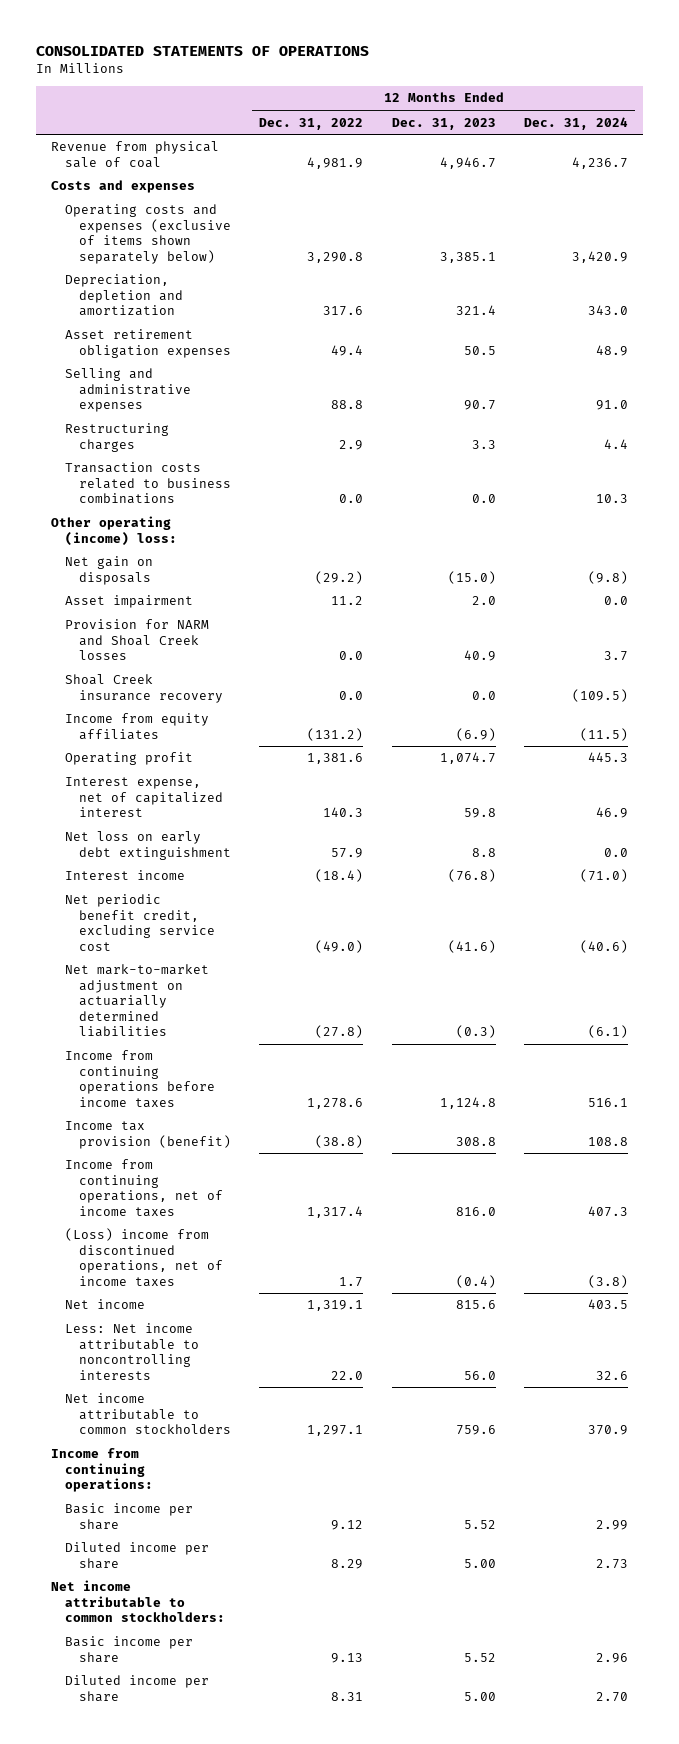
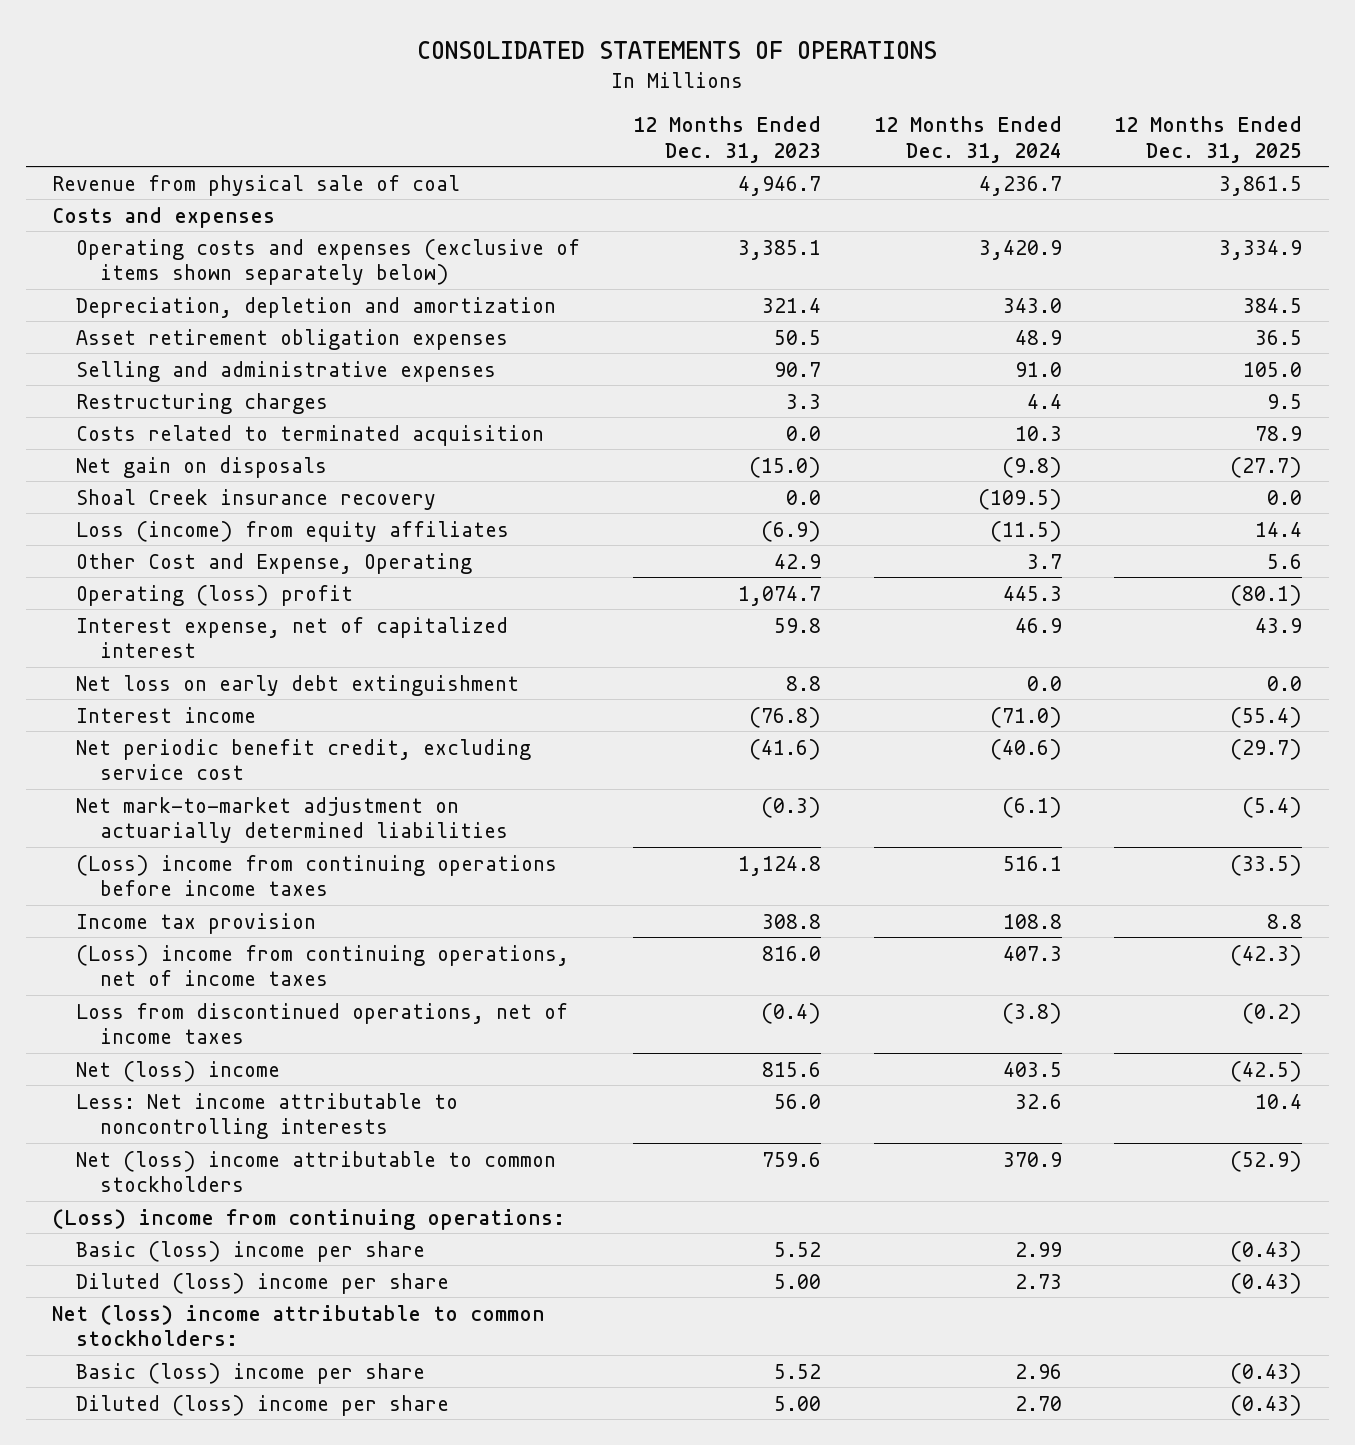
- | 12 Months Ended Dec. 31, 2022 | 12 Months Ended Dec. 31, 2023 | 12 Months Ended Dec. 31, 2024
+ | 12 Months Ended Dec. 31, 2023 | 12 Months Ended Dec. 31, 2024 | 12 Months Ended Dec. 31, 2025
- Transaction costs related to business combinations | 0.0 | 0.0 | 10.3
- Other operating (income) loss:
+ Costs related to terminated acquisition | 0.0 | 10.3 | 78.9
- Asset impairment | 11.2 | 2.0 | 0.0
- Provision for NARM and Shoal Creek losses | 0.0 | 40.9 | 3.7
- Income from equity affiliates | (131.2) | (6.9) | (11.5)
- Operating profit | 1,381.6 | 1,074.7 | 445.3
+ Loss (income) from equity affiliates | (6.9) | (11.5) | 14.4
+ Other Cost and Expense, Operating | 42.9 | 3.7 | 5.6
+ Operating (loss) profit | 1,074.7 | 445.3 | (80.1)
- Income from continuing operations before income taxes | 1,278.6 | 1,124.8 | 516.1
- Income tax provision (benefit) | (38.8) | 308.8 | 108.8
- Income from continuing operations, net of income taxes | 1,317.4 | 816.0 | 407.3
- (Loss) income from discontinued operations, net of income taxes | 1.7 | (0.4) | (3.8)
- Net income | 1,319.1 | 815.6 | 403.5
+ (Loss) income from continuing operations before income taxes | 1,124.8 | 516.1 | (33.5)
+ Income tax provision | 308.8 | 108.8 | 8.8
+ (Loss) income from continuing operations, net of income taxes | 816.0 | 407.3 | (42.3)
+ Loss from discontinued operations, net of income taxes | (0.4) | (3.8) | (0.2)
+ Net (loss) income | 815.6 | 403.5 | (42.5)
- Net income attributable to common stockholders | 1,297.1 | 759.6 | 370.9
- Income from continuing operations:
- Basic income per share | 9.12 | 5.52 | 2.99
- Diluted income per share | 8.29 | 5.00 | 2.73
- Net income attributable to common stockholders:
- Basic income per share | 9.13 | 5.52 | 2.96
- Diluted income per share | 8.31 | 5.00 | 2.70
+ Net (loss) income attributable to common stockholders | 759.6 | 370.9 | (52.9)
+ (Loss) income from continuing operations:
+ Basic (loss) income per share | 5.52 | 2.99 | (0.43)
+ Diluted (loss) income per share | 5.00 | 2.73 | (0.43)
+ Net (loss) income attributable to common stockholders:
+ Basic (loss) income per share | 5.52 | 2.96 | (0.43)
+ Diluted (loss) income per share | 5.00 | 2.70 | (0.43)

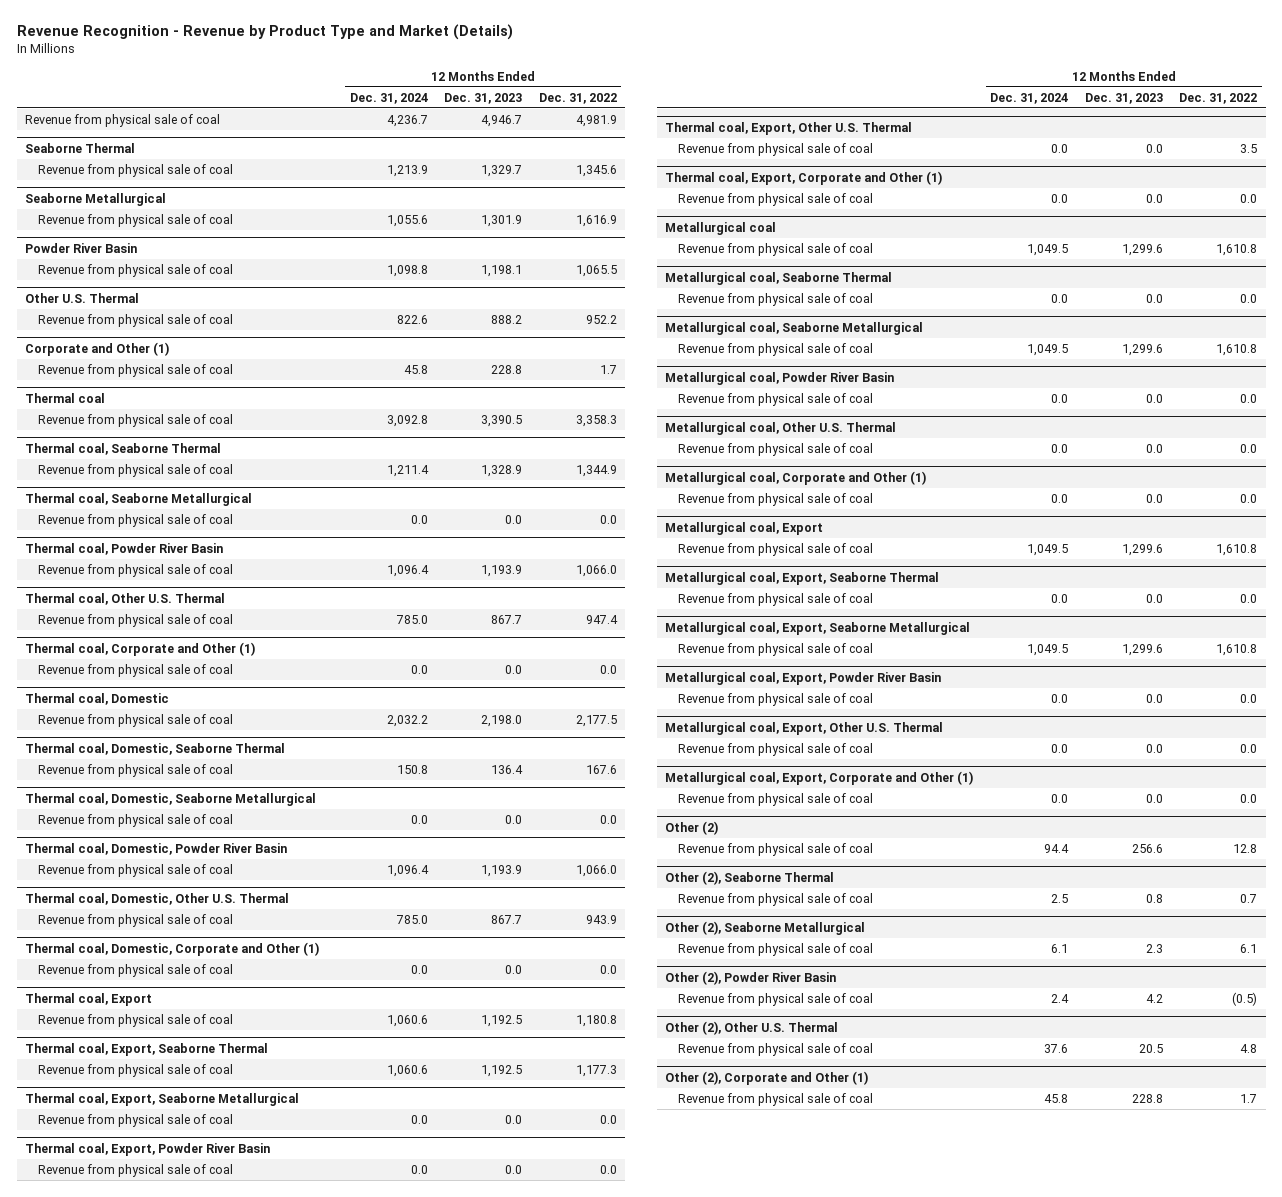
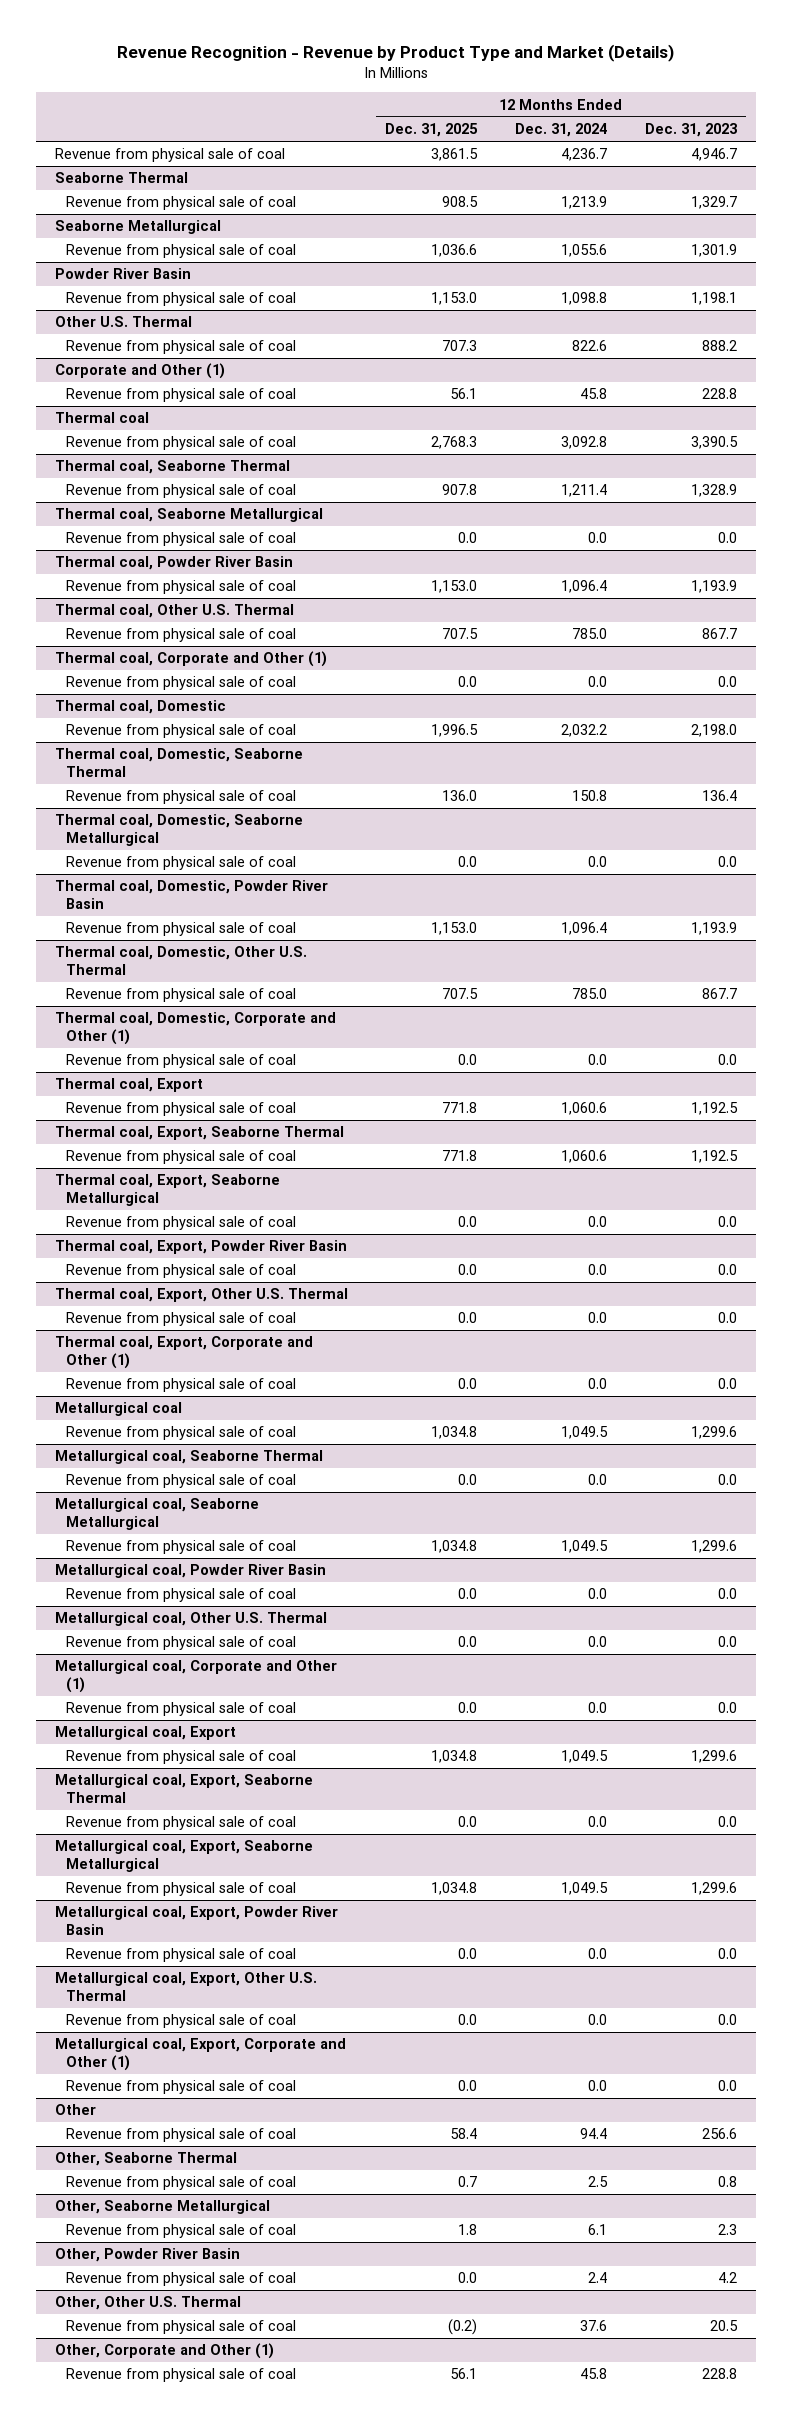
- | 12 Months Ended Dec. 31, 2024 | 12 Months Ended Dec. 31, 2023 | 12 Months Ended Dec. 31, 2022
+ | 12 Months Ended Dec. 31, 2025 | 12 Months Ended Dec. 31, 2024 | 12 Months Ended Dec. 31, 2023
- Other (2)
+ Other
- Other (2), Seaborne Thermal
+ Other, Seaborne Thermal
- Other (2), Seaborne Metallurgical
+ Other, Seaborne Metallurgical
- Other (2), Powder River Basin
+ Other, Powder River Basin
- Other (2), Other U.S. Thermal
+ Other, Other U.S. Thermal
- Other (2), Corporate and Other (1)
+ Other, Corporate and Other (1)

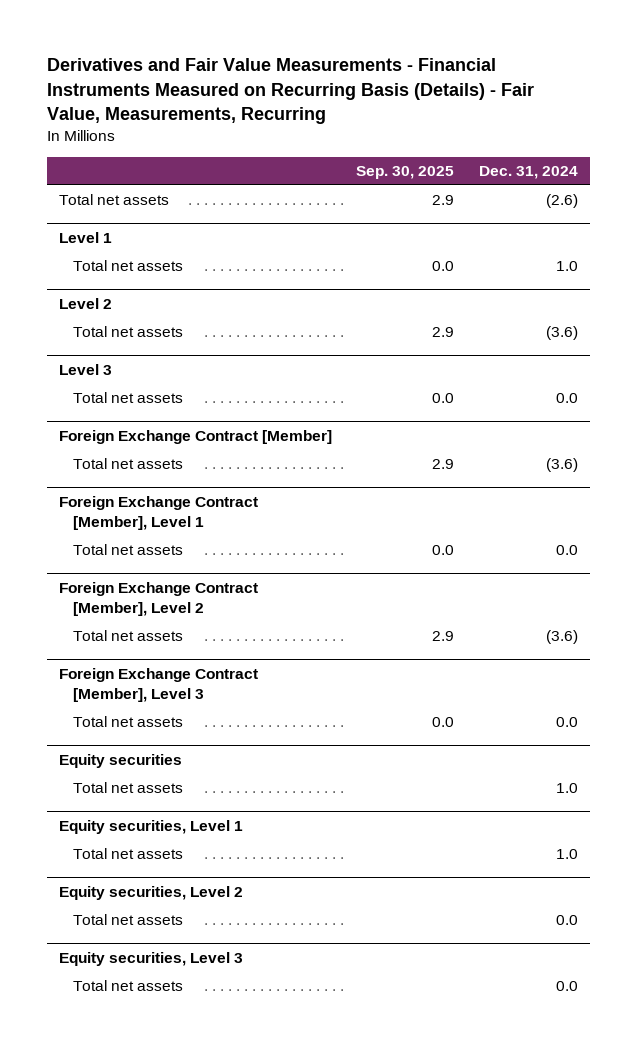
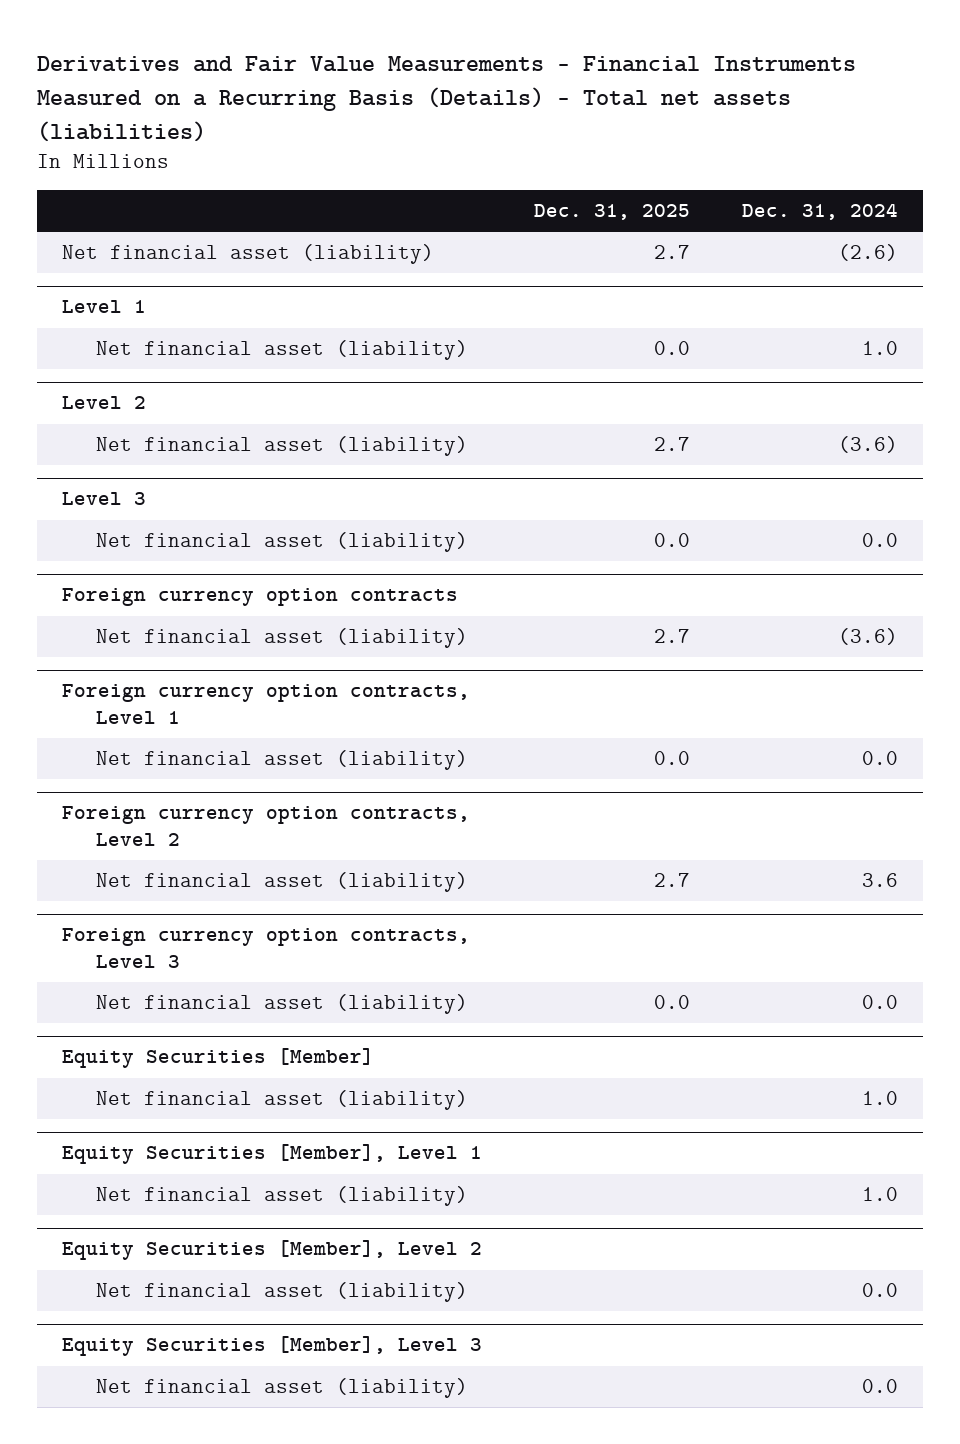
- Derivatives and Fair Value Measurements - Financial Instruments Measured on Recurring Basis (Details) - Fair Value, Measurements, Recurring
+ Derivatives and Fair Value Measurements - Financial Instruments Measured on a Recurring Basis (Details) - Total net assets (liabilities)
- | Sep. 30, 2025 | Dec. 31, 2024
+ | Dec. 31, 2025 | Dec. 31, 2024
- Total net assets | 2.9 | (2.6)
+ Net financial asset (liability) | 2.7 | (2.6)
@ Level 1
- Total net assets | 0.0 | 1.0
+ Net financial asset (liability) | 0.0 | 1.0
@ Level 2
- Total net assets | 2.9 | (3.6)
+ Net financial asset (liability) | 2.7 | (3.6)
@ Level 3
- Total net assets | 0.0 | 0.0
- Foreign Exchange Contract [Member]
- Total net assets | 2.9 | (3.6)
- Foreign Exchange Contract [Member], Level 1
- Total net assets | 0.0 | 0.0
- Foreign Exchange Contract [Member], Level 2
- Total net assets | 2.9 | (3.6)
- Foreign Exchange Contract [Member], Level 3
- Total net assets | 0.0 | 0.0
- Equity securities
- Total net assets | | 1.0
- Equity securities, Level 1
- Total net assets | | 1.0
- Equity securities, Level 2
- Total net assets | | 0.0
- Equity securities, Level 3
- Total net assets | | 0.0
@ Level 3
+ Net financial asset (liability) | 0.0 | 0.0
+ Foreign currency option contracts
+ Net financial asset (liability) | 2.7 | (3.6)
+ Foreign currency option contracts, Level 1
+ Net financial asset (liability) | 0.0 | 0.0
+ Foreign currency option contracts, Level 2
+ Net financial asset (liability) | 2.7 | 3.6
+ Foreign currency option contracts, Level 3
+ Net financial asset (liability) | 0.0 | 0.0
+ Equity Securities [Member]
+ Net financial asset (liability) | | 1.0
+ Equity Securities [Member], Level 1
+ Net financial asset (liability) | | 1.0
+ Equity Securities [Member], Level 2
+ Net financial asset (liability) | | 0.0
+ Equity Securities [Member], Level 3
+ Net financial asset (liability) | | 0.0

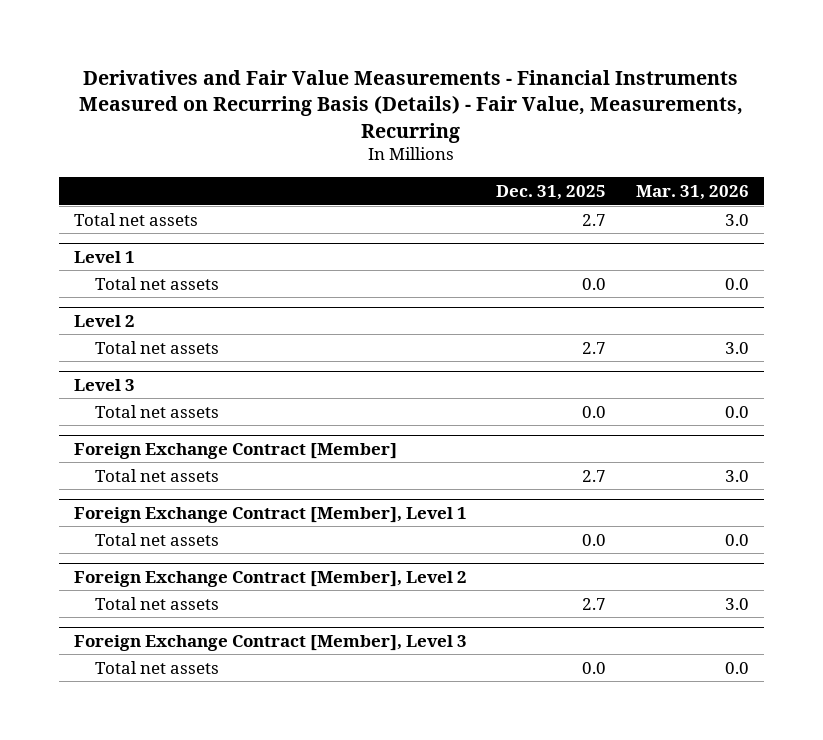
- Derivatives and Fair Value Measurements - Financial Instruments Measured on a Recurring Basis (Details) - Total net assets (liabilities)
+ Derivatives and Fair Value Measurements - Financial Instruments Measured on Recurring Basis (Details) - Fair Value, Measurements, Recurring
- | Dec. 31, 2025 | Dec. 31, 2024
+ | Dec. 31, 2025 | Mar. 31, 2026
- Net financial asset (liability) | 2.7 | (2.6)
+ Total net assets | 2.7 | 3.0
@ Level 1
- Net financial asset (liability) | 0.0 | 1.0
+ Total net assets | 0.0 | 0.0
@ Level 2
- Net financial asset (liability) | 2.7 | (3.6)
+ Total net assets | 2.7 | 3.0
@ Level 3
- Net financial asset (liability) | 0.0 | 0.0
- Foreign currency option contracts
- Net financial asset (liability) | 2.7 | (3.6)
- Foreign currency option contracts, Level 1
- Net financial asset (liability) | 0.0 | 0.0
- Foreign currency option contracts, Level 2
- Net financial asset (liability) | 2.7 | 3.6
- Foreign currency option contracts, Level 3
- Net financial asset (liability) | 0.0 | 0.0
- Equity Securities [Member]
- Net financial asset (liability) | | 1.0
- Equity Securities [Member], Level 1
- Net financial asset (liability) | | 1.0
- Equity Securities [Member], Level 2
- Net financial asset (liability) | | 0.0
- Equity Securities [Member], Level 3
- Net financial asset (liability) | | 0.0
@ Level 3
+ Total net assets | 0.0 | 0.0
+ Foreign Exchange Contract [Member]
+ Total net assets | 2.7 | 3.0
+ Foreign Exchange Contract [Member], Level 1
+ Total net assets | 0.0 | 0.0
+ Foreign Exchange Contract [Member], Level 2
+ Total net assets | 2.7 | 3.0
+ Foreign Exchange Contract [Member], Level 3
+ Total net assets | 0.0 | 0.0

